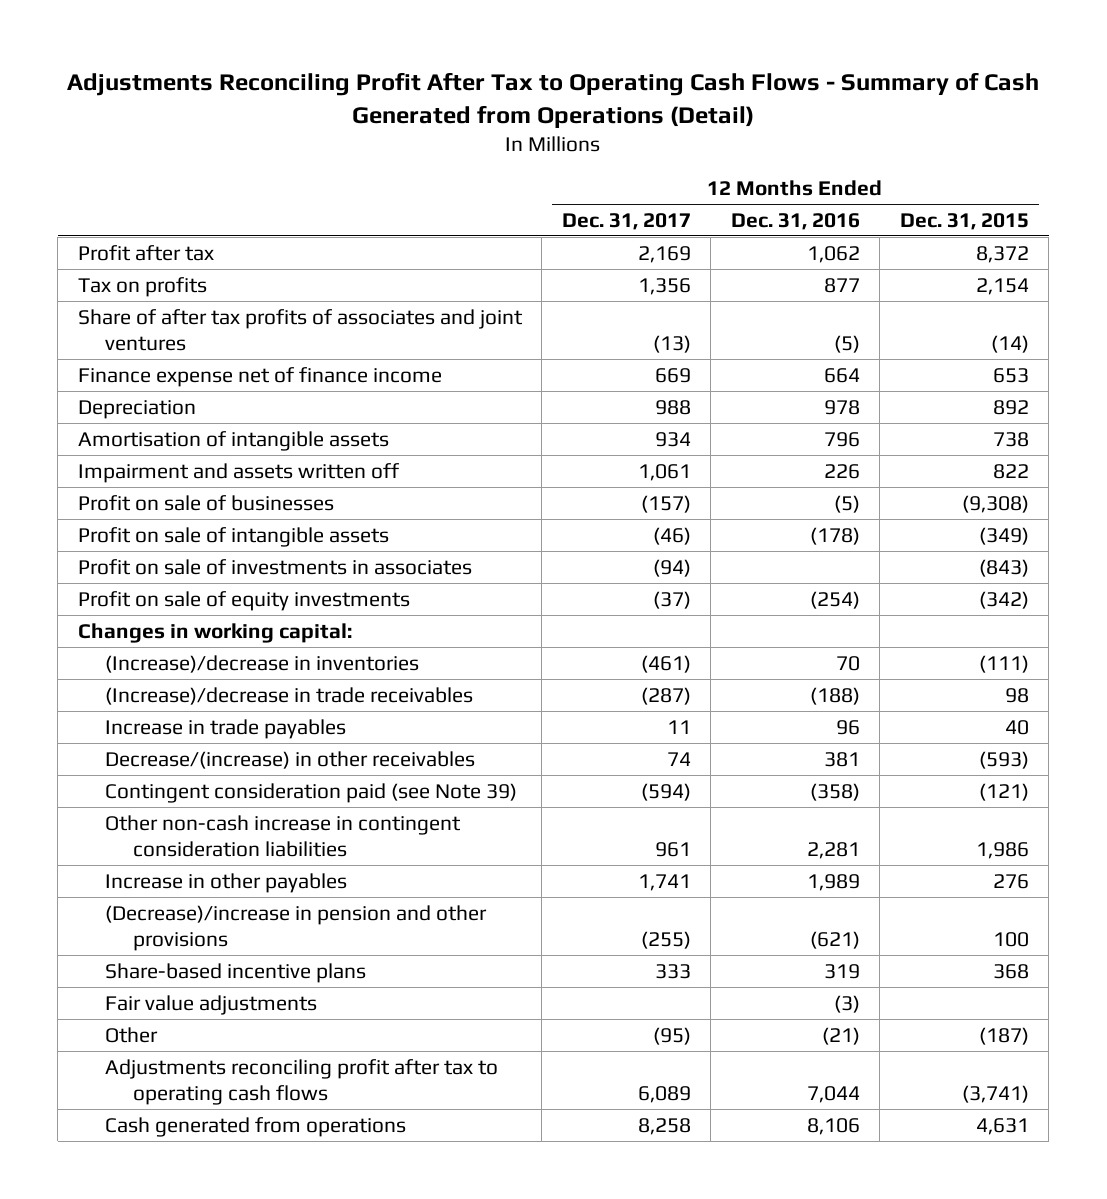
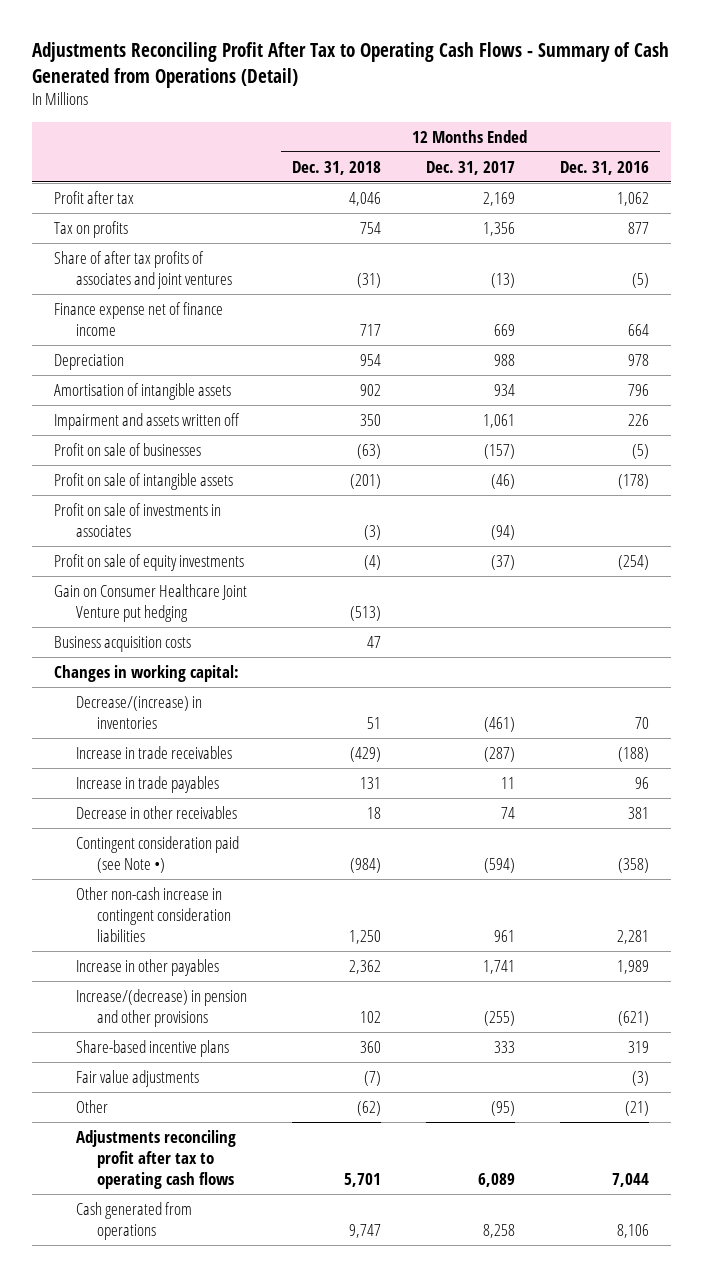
- | 12 Months Ended Dec. 31, 2017 | 12 Months Ended Dec. 31, 2016 | 12 Months Ended Dec. 31, 2015
+ | 12 Months Ended Dec. 31, 2018 | 12 Months Ended Dec. 31, 2017 | 12 Months Ended Dec. 31, 2016
+ Gain on Consumer Healthcare Joint Venture put hedging | (513) | |
+ Business acquisition costs | 47 | |
- (Increase)/decrease in inventories | (461) | 70 | (111)
- (Increase)/decrease in trade receivables | (287) | (188) | 98
+ Decrease/(increase) in inventories | 51 | (461) | 70
+ Increase in trade receivables | (429) | (287) | (188)
- Decrease/(increase) in other receivables | 74 | 381 | (593)
- Contingent consideration paid (see Note 39) | (594) | (358) | (121)
+ Decrease in other receivables | 18 | 74 | 381
+ Contingent consideration paid (see Note •) | (984) | (594) | (358)
- (Decrease)/increase in pension and other provisions | (255) | (621) | 100
+ Increase/(decrease) in pension and other provisions | 102 | (255) | (621)

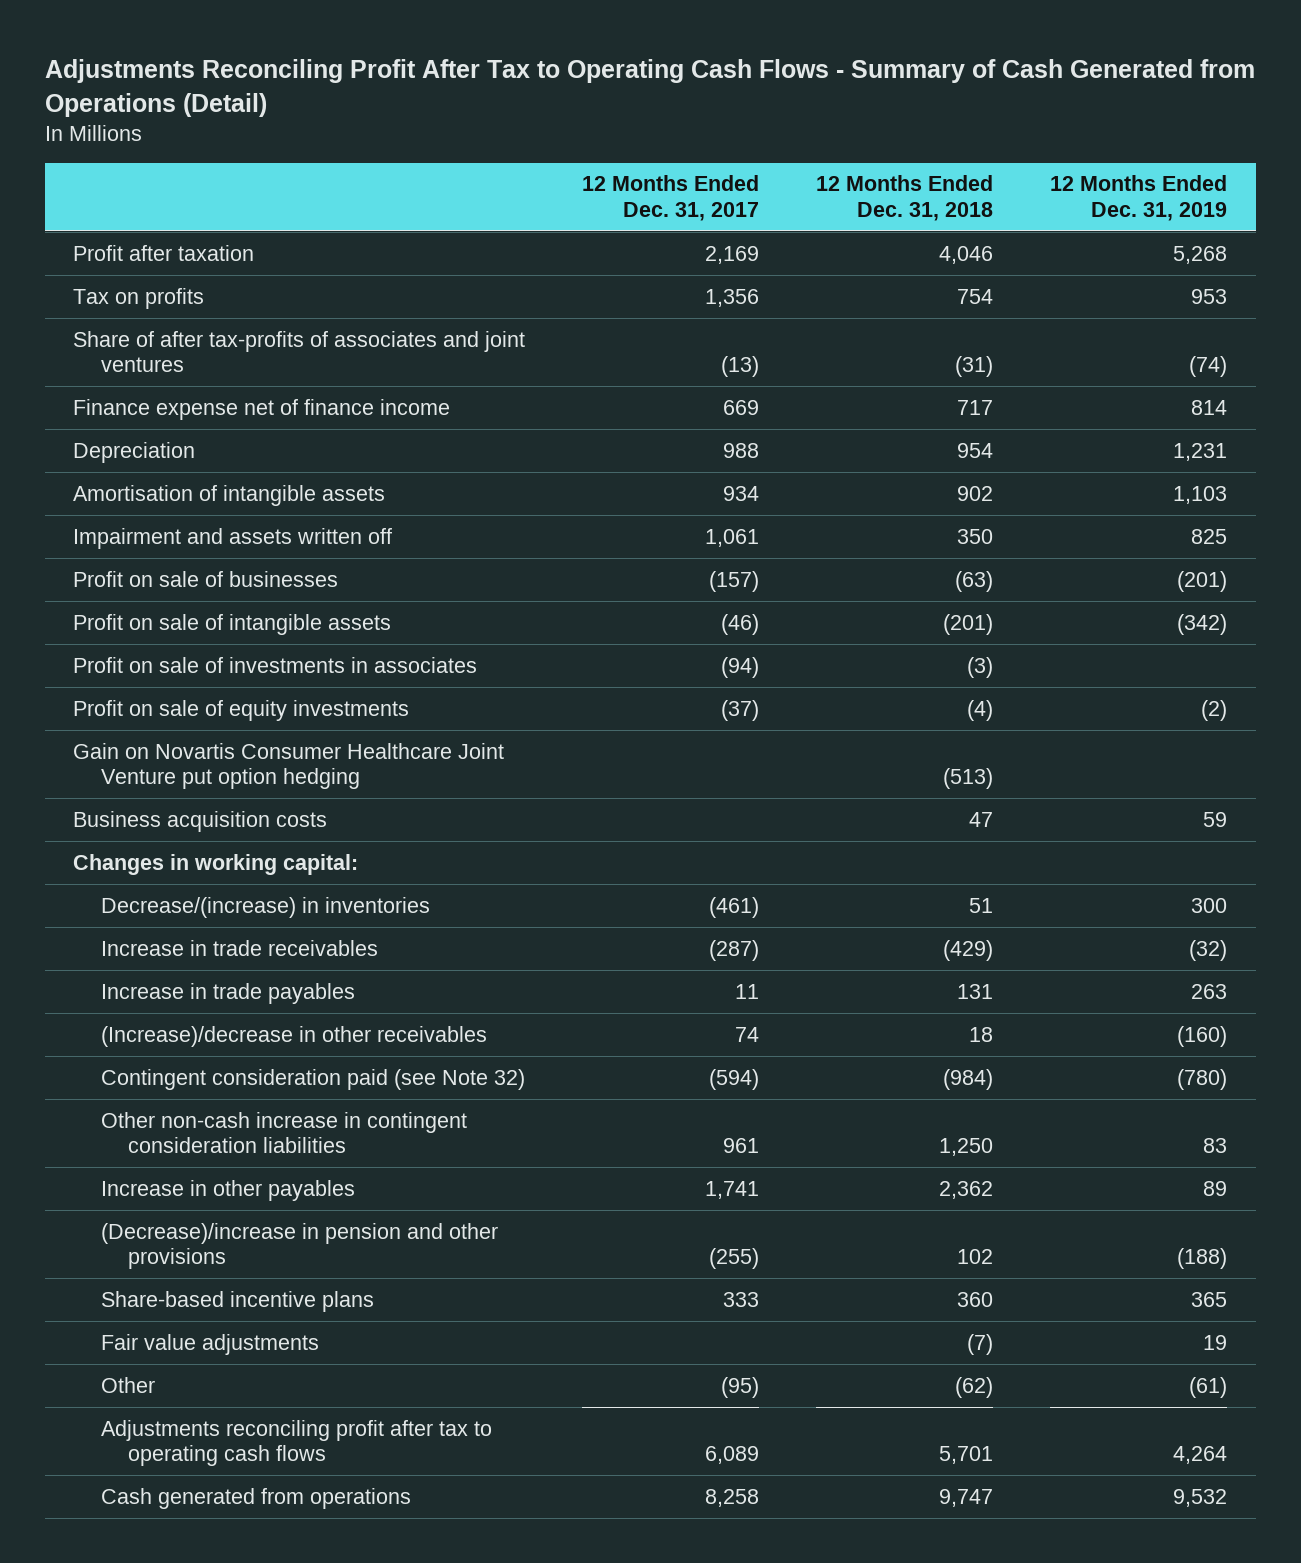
- | 12 Months Ended Dec. 31, 2018 | 12 Months Ended Dec. 31, 2017 | 12 Months Ended Dec. 31, 2016
+ | 12 Months Ended Dec. 31, 2017 | 12 Months Ended Dec. 31, 2018 | 12 Months Ended Dec. 31, 2019
- Profit after tax | 4,046 | 2,169 | 1,062
+ Profit after taxation | 2,169 | 4,046 | 5,268
- Share of after tax profits of associates and joint ventures | (31) | (13) | (5)
+ Share of after tax-profits of associates and joint ventures | (13) | (31) | (74)
- Gain on Consumer Healthcare Joint Venture put hedging | (513) | |
+ Gain on Novartis Consumer Healthcare Joint Venture put option hedging | | (513) |
- Decrease in other receivables | 18 | 74 | 381
- Contingent consideration paid (see Note •) | (984) | (594) | (358)
+ (Increase)/decrease in other receivables | 74 | 18 | (160)
+ Contingent consideration paid (see Note 32) | (594) | (984) | (780)
- Increase/(decrease) in pension and other provisions | 102 | (255) | (621)
+ (Decrease)/increase in pension and other provisions | (255) | 102 | (188)

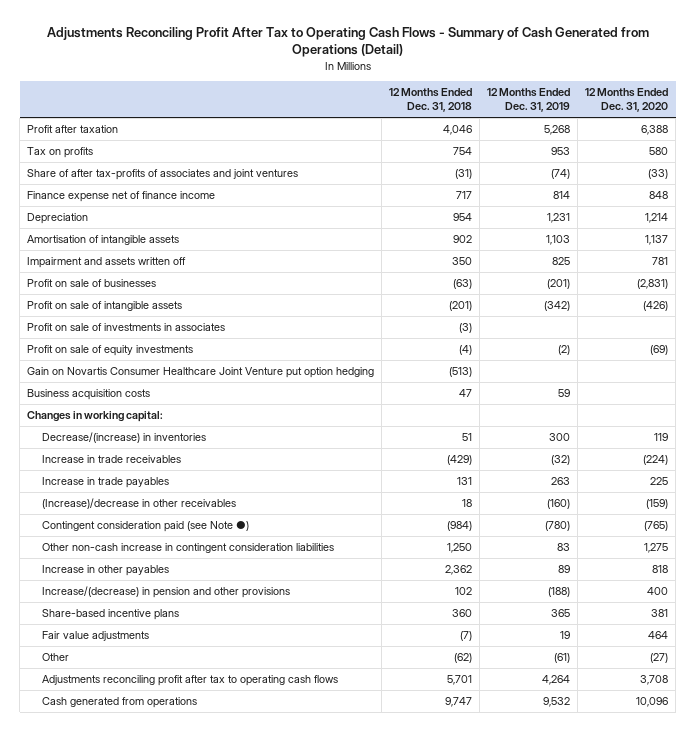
- | 12 Months Ended Dec. 31, 2017 | 12 Months Ended Dec. 31, 2018 | 12 Months Ended Dec. 31, 2019
+ | 12 Months Ended Dec. 31, 2018 | 12 Months Ended Dec. 31, 2019 | 12 Months Ended Dec. 31, 2020
- Contingent consideration paid (see Note 32) | (594) | (984) | (780)
+ Contingent consideration paid (see Note ●) | (984) | (780) | (765)
- (Decrease)/increase in pension and other provisions | (255) | 102 | (188)
+ Increase/(decrease) in pension and other provisions | 102 | (188) | 400

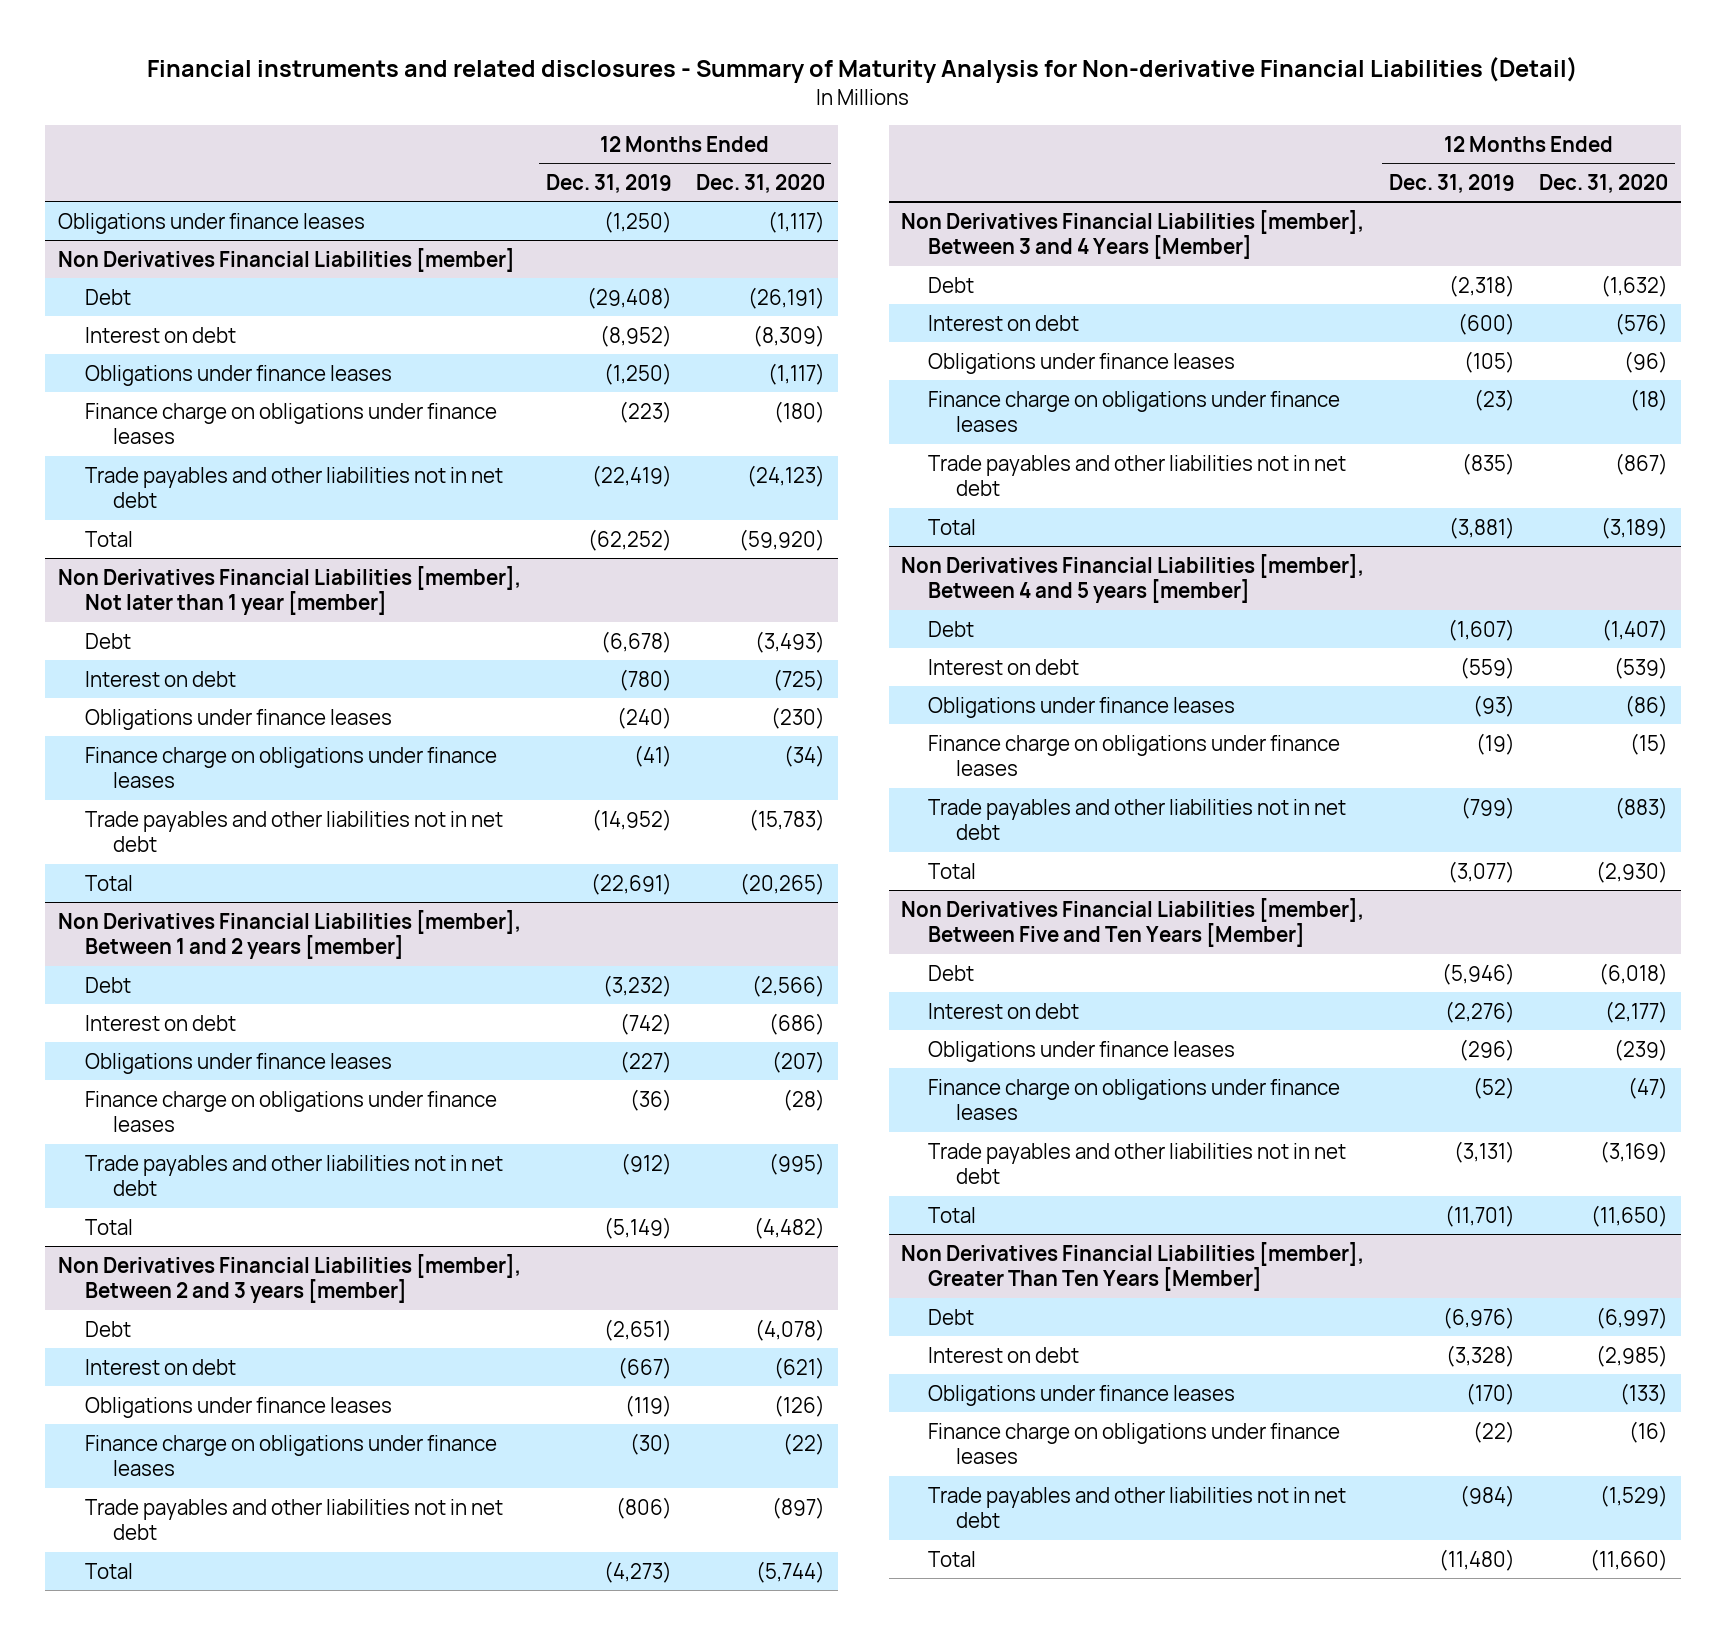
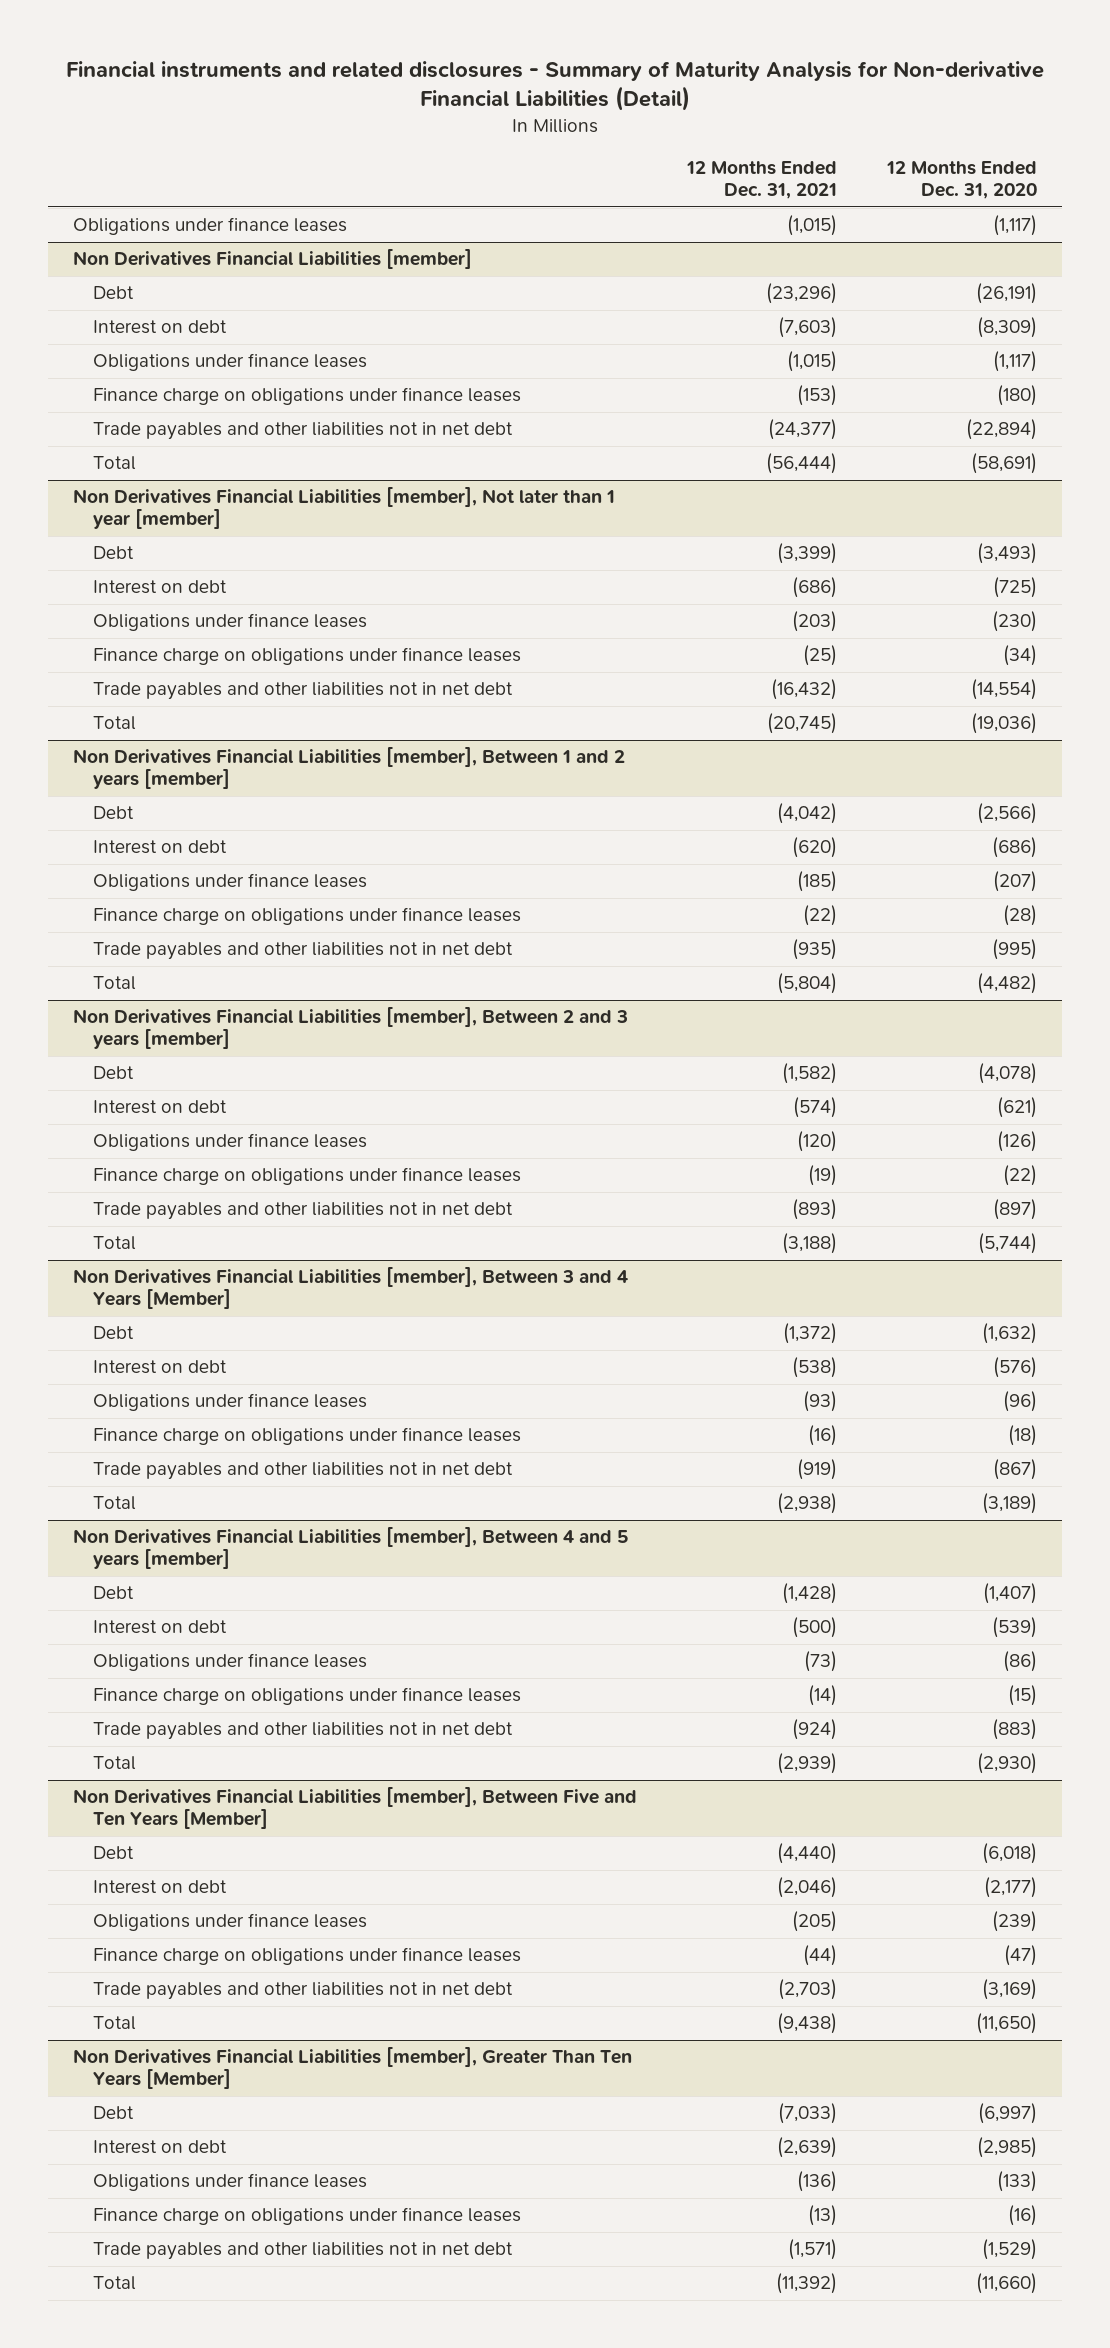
- | 12 Months Ended Dec. 31, 2019 | 12 Months Ended Dec. 31, 2020
+ | 12 Months Ended Dec. 31, 2021 | 12 Months Ended Dec. 31, 2020
@ Non Derivatives Financial Liabilities [member]
- Trade payables and other liabilities not in net debt | (22,419) | (24,123)
- Total | (62,252) | (59,920)
+ Trade payables and other liabilities not in net debt | (24,377) | (22,894)
+ Total | (56,444) | (58,691)
@ Non Derivatives Financial Liabilities [member], Not later than 1 year [member]
- Trade payables and other liabilities not in net debt | (14,952) | (15,783)
- Total | (22,691) | (20,265)
+ Trade payables and other liabilities not in net debt | (16,432) | (14,554)
+ Total | (20,745) | (19,036)

